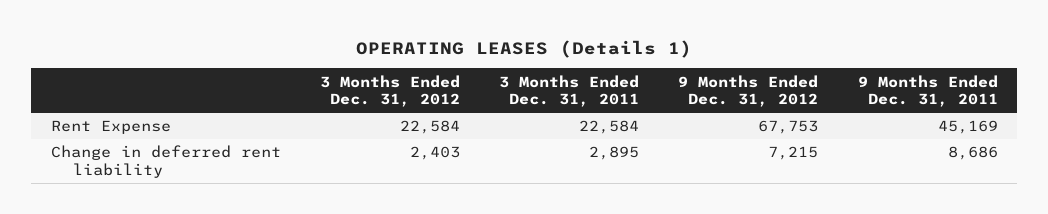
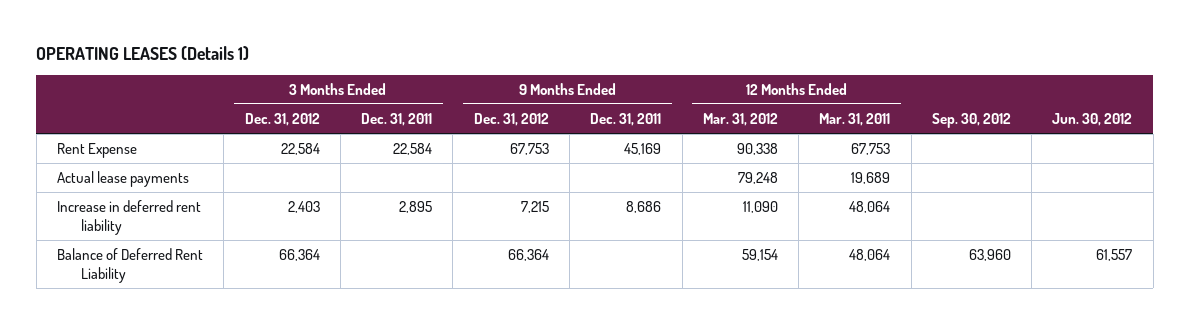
- | 3 Months Ended Dec. 31, 2012 | 3 Months Ended Dec. 31, 2011 | 9 Months Ended Dec. 31, 2012 | 9 Months Ended Dec. 31, 2011
+ | 3 Months Ended Dec. 31, 2012 | 3 Months Ended Dec. 31, 2011 | 9 Months Ended Dec. 31, 2012 | 9 Months Ended Dec. 31, 2011 | 12 Months Ended Mar. 31, 2012 | 12 Months Ended Mar. 31, 2011 | Sep. 30, 2012 | Jun. 30, 2012
- Change in deferred rent liability | 2,403 | 2,895 | 7,215 | 8,686
+ Actual lease payments | | | | | 79,248 | 19,689 | |
+ Increase in deferred rent liability | 2,403 | 2,895 | 7,215 | 8,686 | 11,090 | 48,064 | |
+ Balance of Deferred Rent Liability | 66,364 | | 66,364 | | 59,154 | 48,064 | 63,960 | 61,557

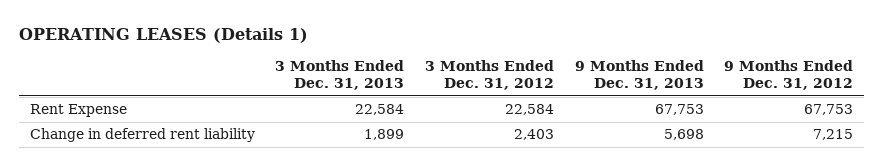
- | 3 Months Ended Dec. 31, 2012 | 3 Months Ended Dec. 31, 2011 | 9 Months Ended Dec. 31, 2012 | 9 Months Ended Dec. 31, 2011 | 12 Months Ended Mar. 31, 2012 | 12 Months Ended Mar. 31, 2011 | Sep. 30, 2012 | Jun. 30, 2012
+ | 3 Months Ended Dec. 31, 2013 | 3 Months Ended Dec. 31, 2012 | 9 Months Ended Dec. 31, 2013 | 9 Months Ended Dec. 31, 2012
- Actual lease payments | | | | | 79,248 | 19,689 | |
- Increase in deferred rent liability | 2,403 | 2,895 | 7,215 | 8,686 | 11,090 | 48,064 | |
- Balance of Deferred Rent Liability | 66,364 | | 66,364 | | 59,154 | 48,064 | 63,960 | 61,557
+ Change in deferred rent liability | 1,899 | 2,403 | 5,698 | 7,215

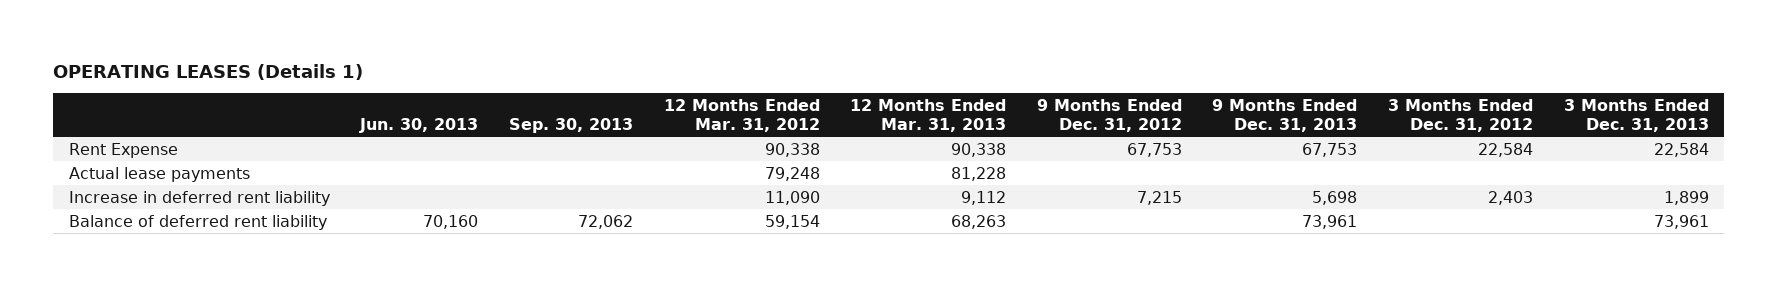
- | 3 Months Ended Dec. 31, 2013 | 3 Months Ended Dec. 31, 2012 | 9 Months Ended Dec. 31, 2013 | 9 Months Ended Dec. 31, 2012
+ | Jun. 30, 2013 | Sep. 30, 2013 | 12 Months Ended Mar. 31, 2012 | 12 Months Ended Mar. 31, 2013 | 9 Months Ended Dec. 31, 2012 | 9 Months Ended Dec. 31, 2013 | 3 Months Ended Dec. 31, 2012 | 3 Months Ended Dec. 31, 2013
- Change in deferred rent liability | 1,899 | 2,403 | 5,698 | 7,215
+ Actual lease payments | | | 79,248 | 81,228 | | | |
+ Increase in deferred rent liability | | | 11,090 | 9,112 | 7,215 | 5,698 | 2,403 | 1,899
+ Balance of deferred rent liability | 70,160 | 72,062 | 59,154 | 68,263 | | 73,961 | | 73,961

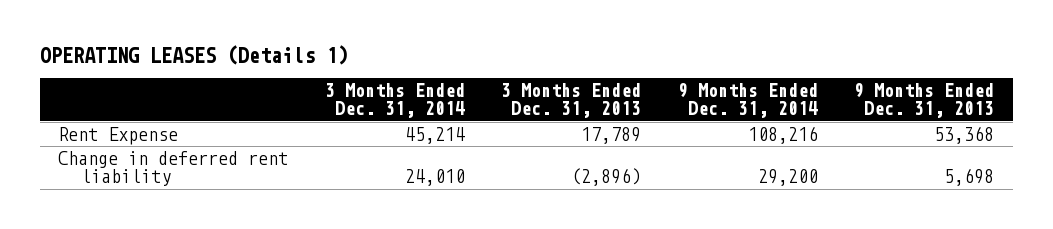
- | Jun. 30, 2013 | Sep. 30, 2013 | 12 Months Ended Mar. 31, 2012 | 12 Months Ended Mar. 31, 2013 | 9 Months Ended Dec. 31, 2012 | 9 Months Ended Dec. 31, 2013 | 3 Months Ended Dec. 31, 2012 | 3 Months Ended Dec. 31, 2013
+ | 3 Months Ended Dec. 31, 2014 | 3 Months Ended Dec. 31, 2013 | 9 Months Ended Dec. 31, 2014 | 9 Months Ended Dec. 31, 2013
- Rent Expense | | | 90,338 | 90,338 | 67,753 | 67,753 | 22,584 | 22,584
- Actual lease payments | | | 79,248 | 81,228 | | | |
- Increase in deferred rent liability | | | 11,090 | 9,112 | 7,215 | 5,698 | 2,403 | 1,899
- Balance of deferred rent liability | 70,160 | 72,062 | 59,154 | 68,263 | | 73,961 | | 73,961
+ Rent Expense | 45,214 | 17,789 | 108,216 | 53,368
+ Change in deferred rent liability | 24,010 | (2,896) | 29,200 | 5,698

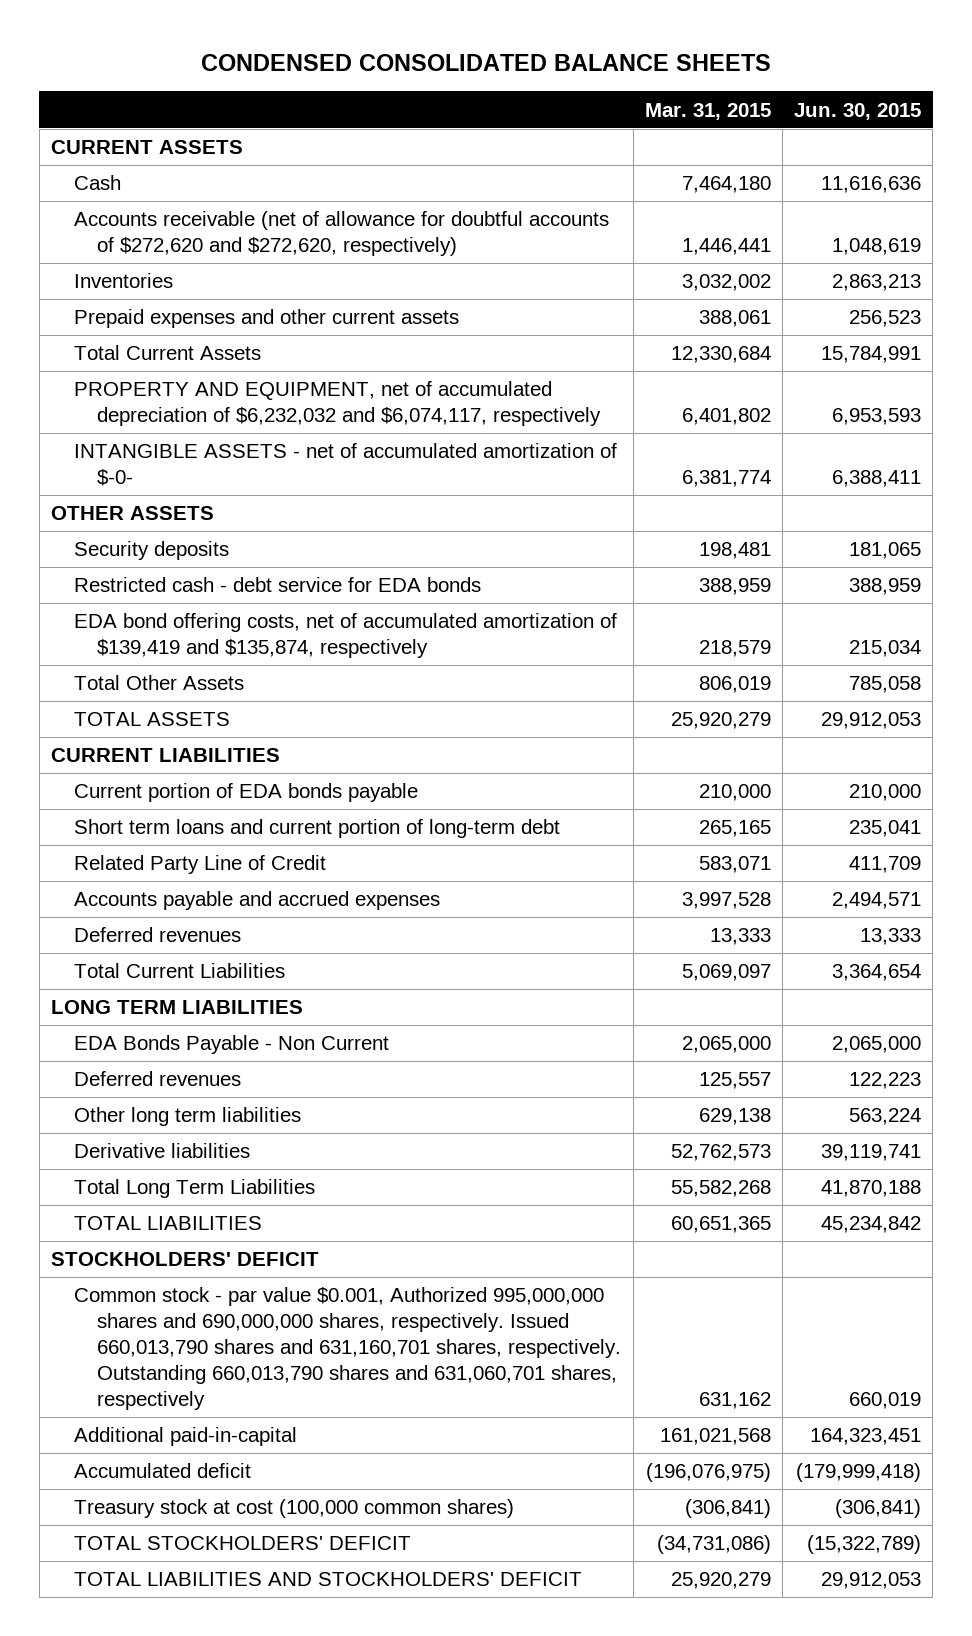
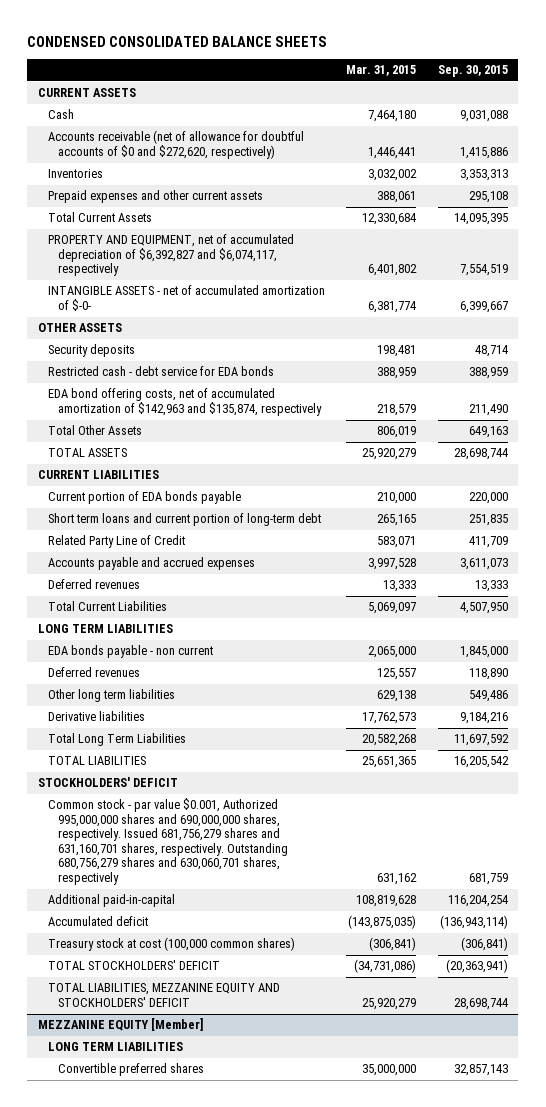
- | Mar. 31, 2015 | Jun. 30, 2015
+ | Mar. 31, 2015 | Sep. 30, 2015
- Accounts receivable (net of allowance for doubtful accounts of $272,620 and $272,620, respectively) | 1,446,441 | 1,048,619
+ Accounts receivable (net of allowance for doubtful accounts of $0 and $272,620, respectively) | 1,446,441 | 1,415,886
- PROPERTY AND EQUIPMENT, net of accumulated depreciation of $6,232,032 and $6,074,117, respectively | 6,401,802 | 6,953,593
+ PROPERTY AND EQUIPMENT, net of accumulated depreciation of $6,392,827 and $6,074,117, respectively | 6,401,802 | 7,554,519
- EDA bond offering costs, net of accumulated amortization of $139,419 and $135,874, respectively | 218,579 | 215,034
+ EDA bond offering costs, net of accumulated amortization of $142,963 and $135,874, respectively | 218,579 | 211,490
- EDA Bonds Payable - Non Current | 2,065,000 | 2,065,000
+ EDA bonds payable - non current | 2,065,000 | 1,845,000
- Derivative liabilities | 52,762,573 | 39,119,741
- Total Long Term Liabilities | 55,582,268 | 41,870,188
- TOTAL LIABILITIES | 60,651,365 | 45,234,842
+ Derivative liabilities | 17,762,573 | 9,184,216
+ Total Long Term Liabilities | 20,582,268 | 11,697,592
+ TOTAL LIABILITIES | 25,651,365 | 16,205,542
- Common stock - par value $0.001, Authorized 995,000,000 shares and 690,000,000 shares, respectively. Issued 660,013,790 shares and 631,160,701 shares, respectively. Outstanding 660,013,790 shares and 631,060,701 shares, respectively | 631,162 | 660,019
- Additional paid-in-capital | 161,021,568 | 164,323,451
- Accumulated deficit | (196,076,975) | (179,999,418)
+ Common stock - par value $0.001, Authorized 995,000,000 shares and 690,000,000 shares, respectively. Issued 681,756,279 shares and 631,160,701 shares, respectively. Outstanding 680,756,279 shares and 630,060,701 shares, respectively | 631,162 | 681,759
+ Additional paid-in-capital | 108,819,628 | 116,204,254
+ Accumulated deficit | (143,875,035) | (136,943,114)
- TOTAL LIABILITIES AND STOCKHOLDERS' DEFICIT | 25,920,279 | 29,912,053
+ TOTAL LIABILITIES, MEZZANINE EQUITY AND STOCKHOLDERS' DEFICIT | 25,920,279 | 28,698,744
+ MEZZANINE EQUITY [Member]
+ LONG TERM LIABILITIES
+ Convertible preferred shares | 35,000,000 | 32,857,143

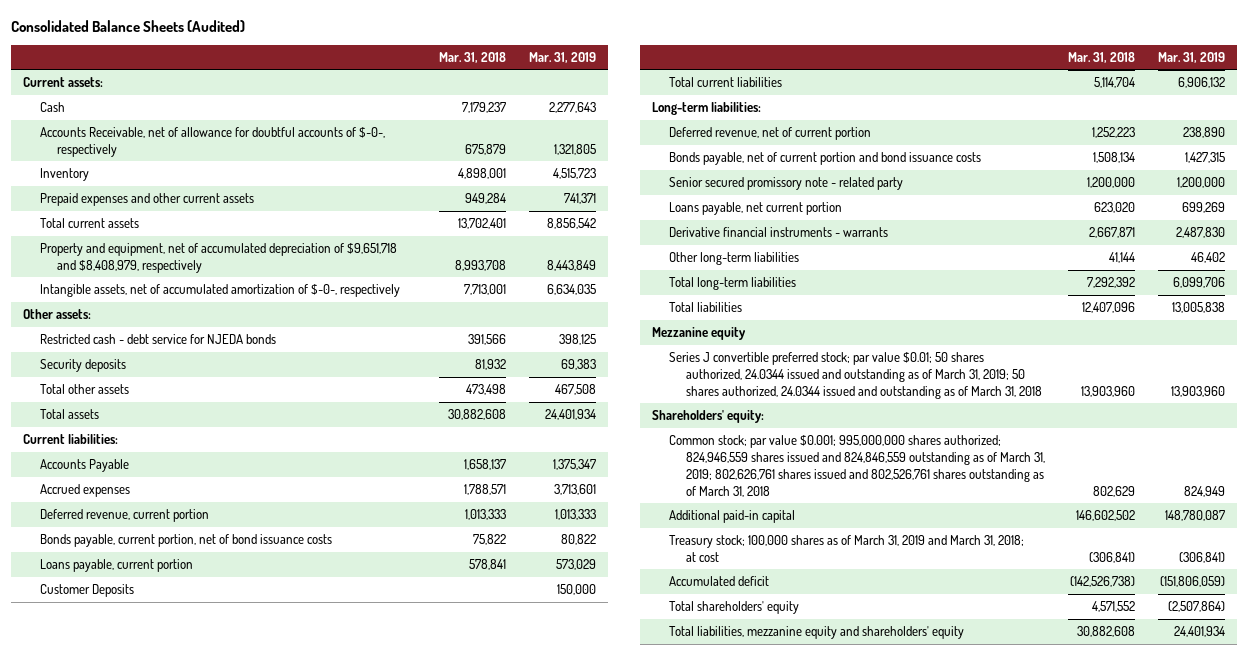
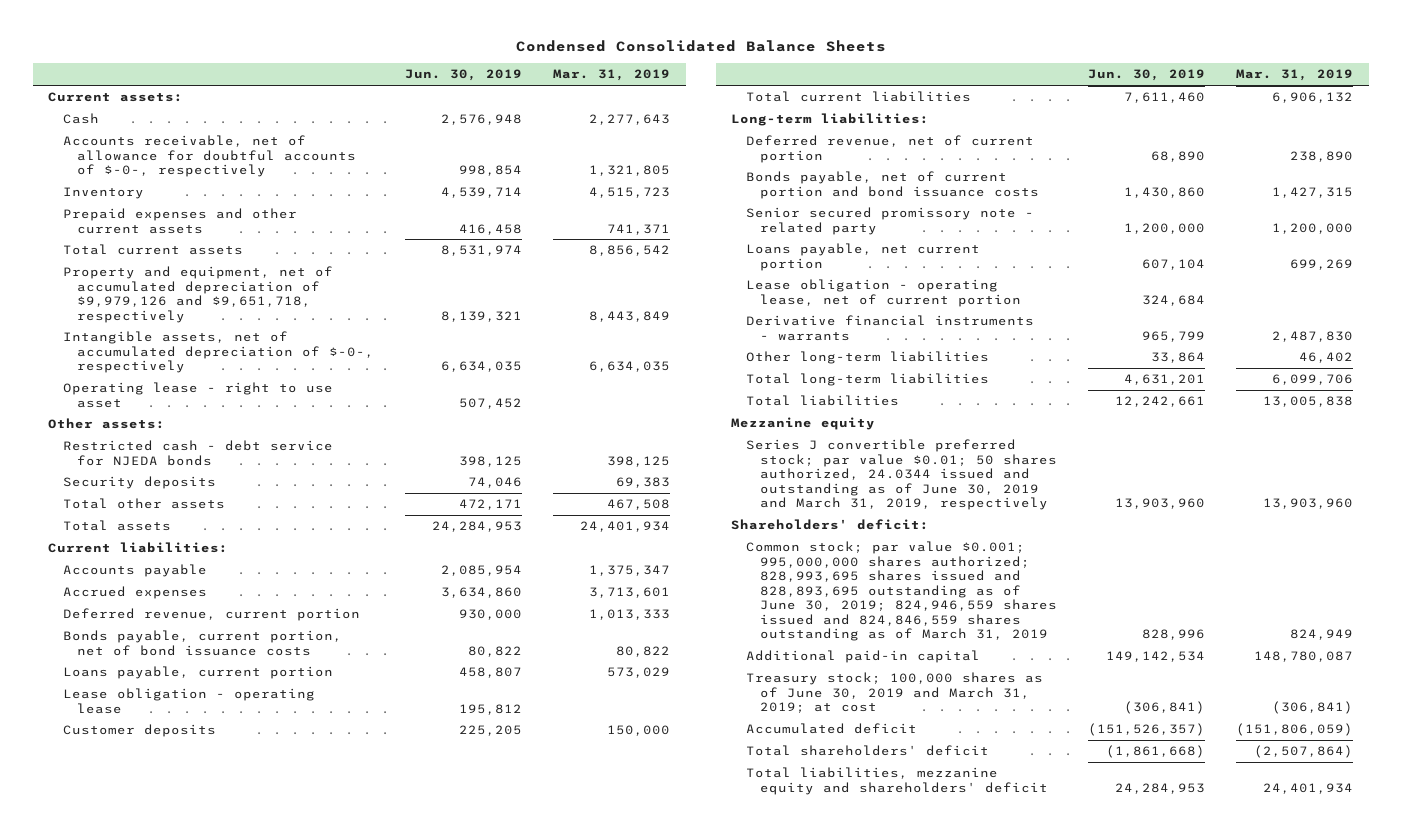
- Consolidated Balance Sheets (Audited)
+ Condensed Consolidated Balance Sheets
- | Mar. 31, 2018 | Mar. 31, 2019
+ | Jun. 30, 2019 | Mar. 31, 2019
- Accounts Receivable, net of allowance for doubtful accounts of $-0-, respectively | 675,879 | 1,321,805
+ Accounts receivable, net of allowance for doubtful accounts of $-0-, respectively | 998,854 | 1,321,805
- Property and equipment, net of accumulated depreciation of $9,651,718 and $8,408,979, respectively | 8,993,708 | 8,443,849
- Intangible assets, net of accumulated amortization of $-0-, respectively | 7,713,001 | 6,634,035
+ Property and equipment, net of accumulated depreciation of $9,979,126 and $9,651,718, respectively | 8,139,321 | 8,443,849
+ Intangible assets, net of accumulated depreciation of $-0-, respectively | 6,634,035 | 6,634,035
+ Operating lease - right to use asset | 507,452 |
- Accounts Payable | 1,658,137 | 1,375,347
+ Accounts payable | 2,085,954 | 1,375,347
- Customer Deposits | | 150,000
+ Lease obligation - operating lease | 195,812 |
+ Customer deposits | 225,205 | 150,000
+ Lease obligation - operating lease, net of current portion | 324,684 |
- Series J convertible preferred stock; par value $0.01; 50 shares authorized, 24.0344 issued and outstanding as of March 31, 2019; 50 shares authorized, 24.0344 issued and outstanding as of March 31, 2018 | 13,903,960 | 13,903,960
- Shareholders' equity:
- Common stock; par value $0.001; 995,000,000 shares authorized; 824,946,559 shares issued and 824,846,559 outstanding as of March 31, 2019; 802,626,761 shares issued and 802,526,761 shares outstanding as of March 31, 2018 | 802,629 | 824,949
+ Series J convertible preferred stock; par value $0.01; 50 shares authorized, 24.0344 issued and outstanding as of June 30, 2019 and March 31, 2019, respectively | 13,903,960 | 13,903,960
+ Shareholders' deficit:
+ Common stock; par value $0.001; 995,000,000 shares authorized; 828,993,695 shares issued and 828,893,695 outstanding as of June 30, 2019; 824,946,559 shares issued and 824,846,559 shares outstanding as of March 31, 2019 | 828,996 | 824,949
- Treasury stock; 100,000 shares as of March 31, 2019 and March 31, 2018; at cost | (306,841) | (306,841)
+ Treasury stock; 100,000 shares as of June 30, 2019 and March 31, 2019; at cost | (306,841) | (306,841)
- Total shareholders' equity | 4,571,552 | (2,507,864)
- Total liabilities, mezzanine equity and shareholders' equity | 30,882,608 | 24,401,934
+ Total shareholders' deficit | (1,861,668) | (2,507,864)
+ Total liabilities, mezzanine equity and shareholders' deficit | 24,284,953 | 24,401,934

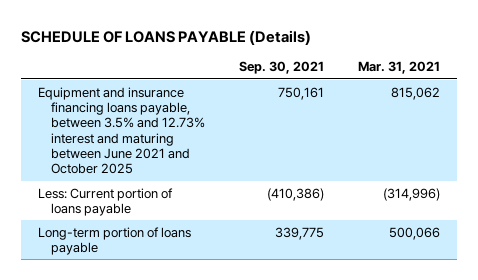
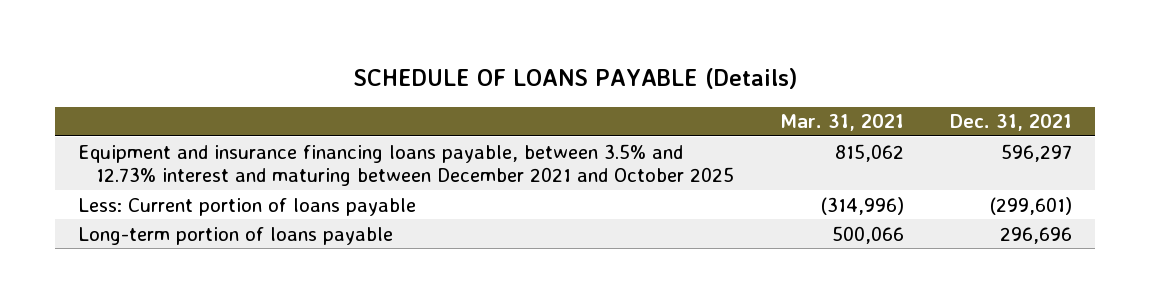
- | Sep. 30, 2021 | Mar. 31, 2021
+ | Mar. 31, 2021 | Dec. 31, 2021
- Equipment and insurance financing loans payable, between 3.5% and 12.73% interest and maturing between June 2021 and October 2025 | 750,161 | 815,062
+ Equipment and insurance financing loans payable, between 3.5% and 12.73% interest and maturing between December 2021 and October 2025 | 815,062 | 596,297

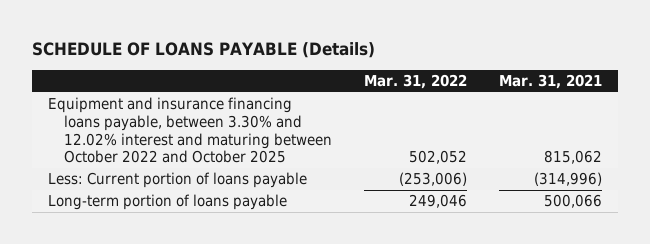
- | Mar. 31, 2021 | Dec. 31, 2021
+ | Mar. 31, 2022 | Mar. 31, 2021
- Equipment and insurance financing loans payable, between 3.5% and 12.73% interest and maturing between December 2021 and October 2025 | 815,062 | 596,297
+ Equipment and insurance financing loans payable, between 3.30% and 12.02% interest and maturing between October 2022 and October 2025 | 502,052 | 815,062

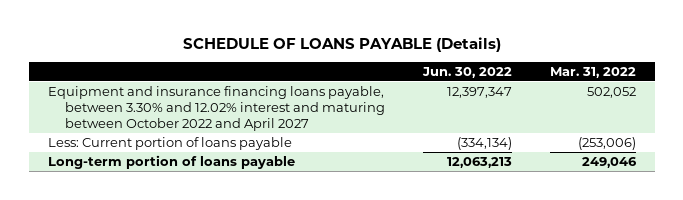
- | Mar. 31, 2022 | Mar. 31, 2021
+ | Jun. 30, 2022 | Mar. 31, 2022
- Equipment and insurance financing loans payable, between 3.30% and 12.02% interest and maturing between October 2022 and October 2025 | 502,052 | 815,062
+ Equipment and insurance financing loans payable, between 3.30% and 12.02% interest and maturing between October 2022 and April 2027 | 12,397,347 | 502,052

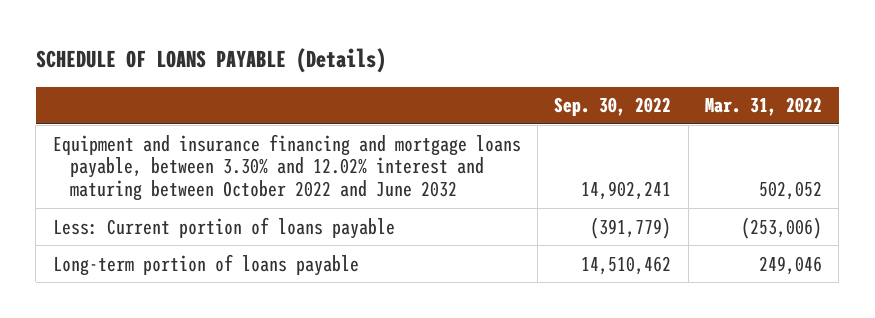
- | Jun. 30, 2022 | Mar. 31, 2022
+ | Sep. 30, 2022 | Mar. 31, 2022
- Equipment and insurance financing loans payable, between 3.30% and 12.02% interest and maturing between October 2022 and April 2027 | 12,397,347 | 502,052
+ Equipment and insurance financing and mortgage loans payable, between 3.30% and 12.02% interest and maturing between October 2022 and June 2032 | 14,902,241 | 502,052

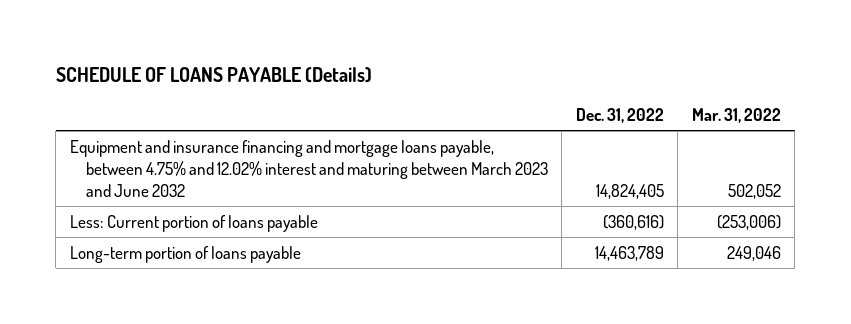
- | Sep. 30, 2022 | Mar. 31, 2022
+ | Dec. 31, 2022 | Mar. 31, 2022
- Equipment and insurance financing and mortgage loans payable, between 3.30% and 12.02% interest and maturing between October 2022 and June 2032 | 14,902,241 | 502,052
+ Equipment and insurance financing and mortgage loans payable, between 4.75% and 12.02% interest and maturing between March 2023 and June 2032 | 14,824,405 | 502,052

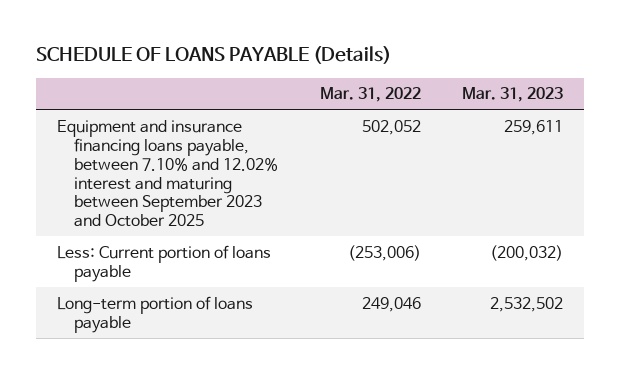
- | Dec. 31, 2022 | Mar. 31, 2022
+ | Mar. 31, 2022 | Mar. 31, 2023
- Equipment and insurance financing and mortgage loans payable, between 4.75% and 12.02% interest and maturing between March 2023 and June 2032 | 14,824,405 | 502,052
+ Equipment and insurance financing loans payable, between 7.10% and 12.02% interest and maturing between September 2023 and October 2025 | 502,052 | 259,611

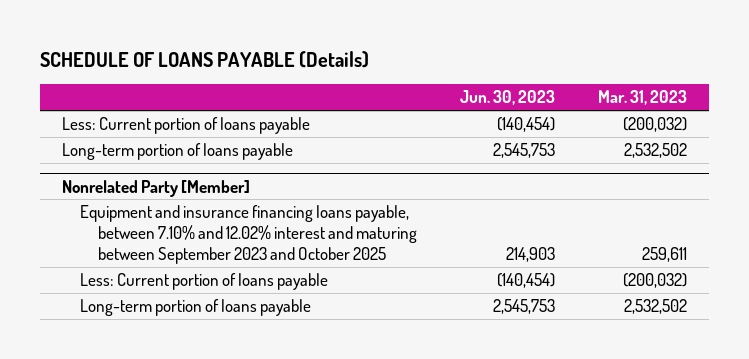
- | Mar. 31, 2022 | Mar. 31, 2023
+ | Jun. 30, 2023 | Mar. 31, 2023
+ Less: Current portion of loans payable | (140,454) | (200,032)
+ Long-term portion of loans payable | 2,545,753 | 2,532,502
+ Nonrelated Party [Member]

